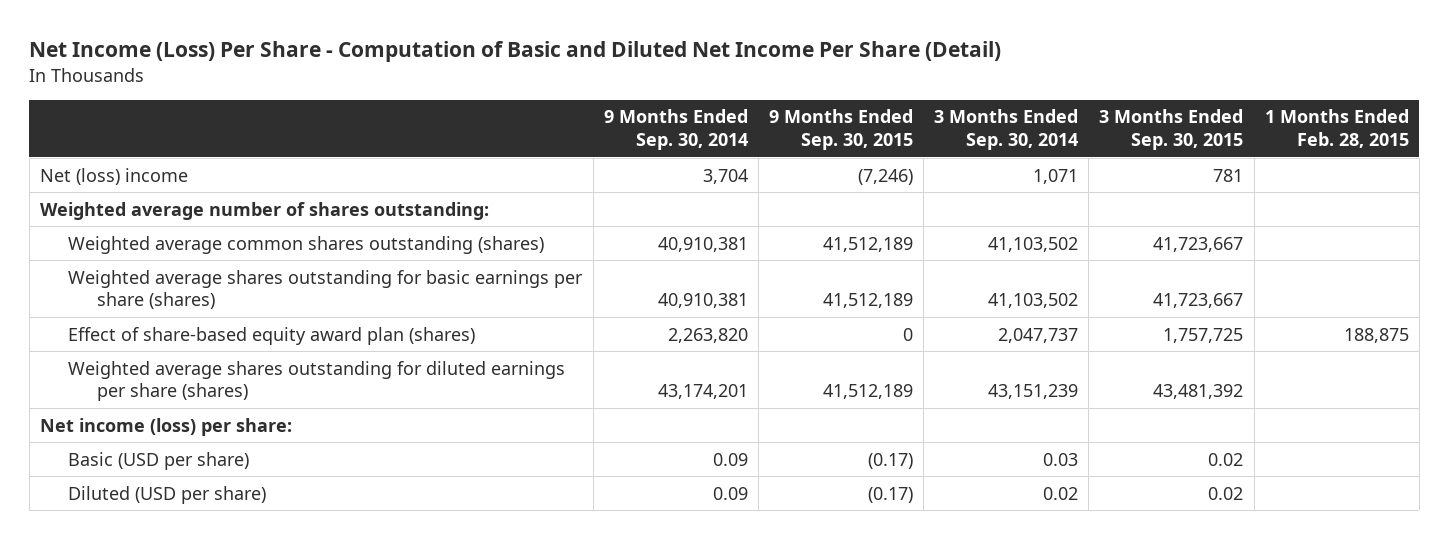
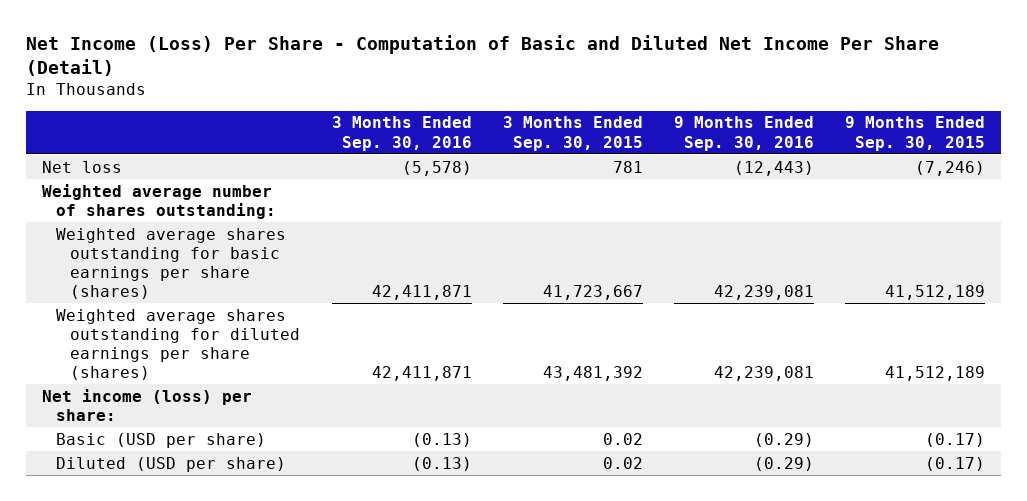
- | 9 Months Ended Sep. 30, 2014 | 9 Months Ended Sep. 30, 2015 | 3 Months Ended Sep. 30, 2014 | 3 Months Ended Sep. 30, 2015 | 1 Months Ended Feb. 28, 2015
+ | 3 Months Ended Sep. 30, 2016 | 3 Months Ended Sep. 30, 2015 | 9 Months Ended Sep. 30, 2016 | 9 Months Ended Sep. 30, 2015
- Net (loss) income | 3,704 | (7,246) | 1,071 | 781 |
+ Net loss | (5,578) | 781 | (12,443) | (7,246)
- Weighted average common shares outstanding (shares) | 40,910,381 | 41,512,189 | 41,103,502 | 41,723,667 |
- Effect of share-based equity award plan (shares) | 2,263,820 | 0 | 2,047,737 | 1,757,725 | 188,875

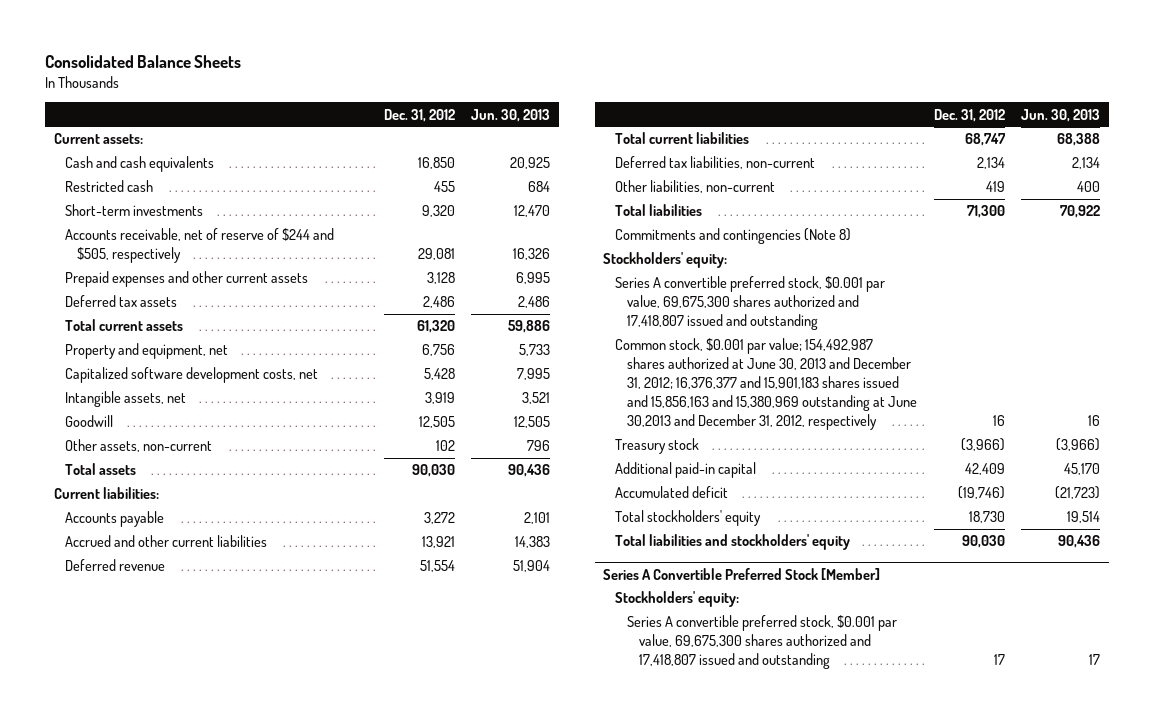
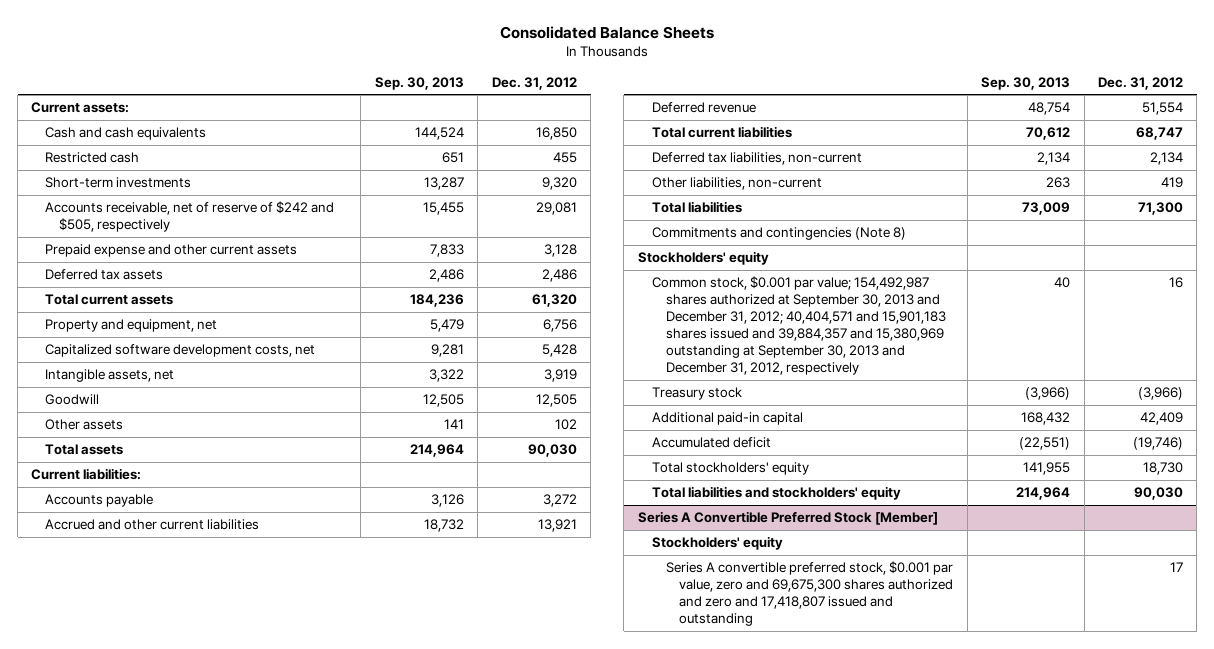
- | Dec. 31, 2012 | Jun. 30, 2013
+ | Sep. 30, 2013 | Dec. 31, 2012
- Accounts receivable, net of reserve of $244 and $505, respectively | 29,081 | 16,326
- Prepaid expenses and other current assets | 3,128 | 6,995
+ Accounts receivable, net of reserve of $242 and $505, respectively | 15,455 | 29,081
+ Prepaid expense and other current assets | 7,833 | 3,128
- Other assets, non-current | 102 | 796
+ Other assets | 141 | 102
- Stockholders' equity:
- Series A convertible preferred stock, $0.001 par value, 69,675,300 shares authorized and 17,418,807 issued and outstanding
- Common stock, $0.001 par value; 154,492,987 shares authorized at June 30, 2013 and December 31, 2012; 16,376,377 and 15,901,183 shares issued and 15,856,163 and 15,380,969 outstanding at June 30,2013 and December 31, 2012, respectively | 16 | 16
+ Stockholders' equity
+ Common stock, $0.001 par value; 154,492,987 shares authorized at September 30, 2013 and December 31, 2012; 40,404,571 and 15,901,183 shares issued and 39,884,357 and 15,380,969 outstanding at September 30, 2013 and December 31, 2012, respectively | 40 | 16
@ Series A Convertible Preferred Stock [Member]
- Stockholders' equity:
- Series A convertible preferred stock, $0.001 par value, 69,675,300 shares authorized and 17,418,807 issued and outstanding | 17 | 17
+ Stockholders' equity
+ Series A convertible preferred stock, $0.001 par value, zero and 69,675,300 shares authorized and zero and 17,418,807 issued and outstanding | | 17

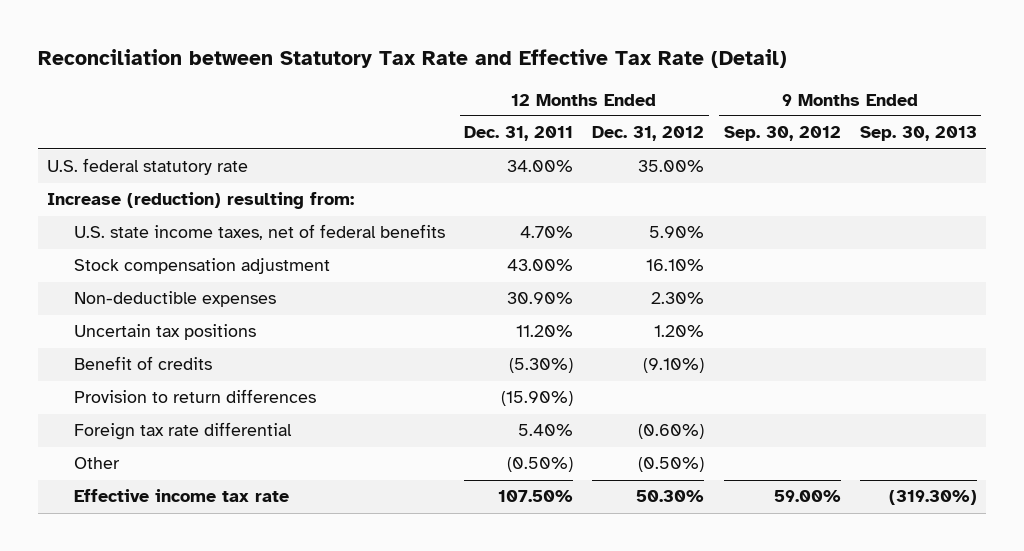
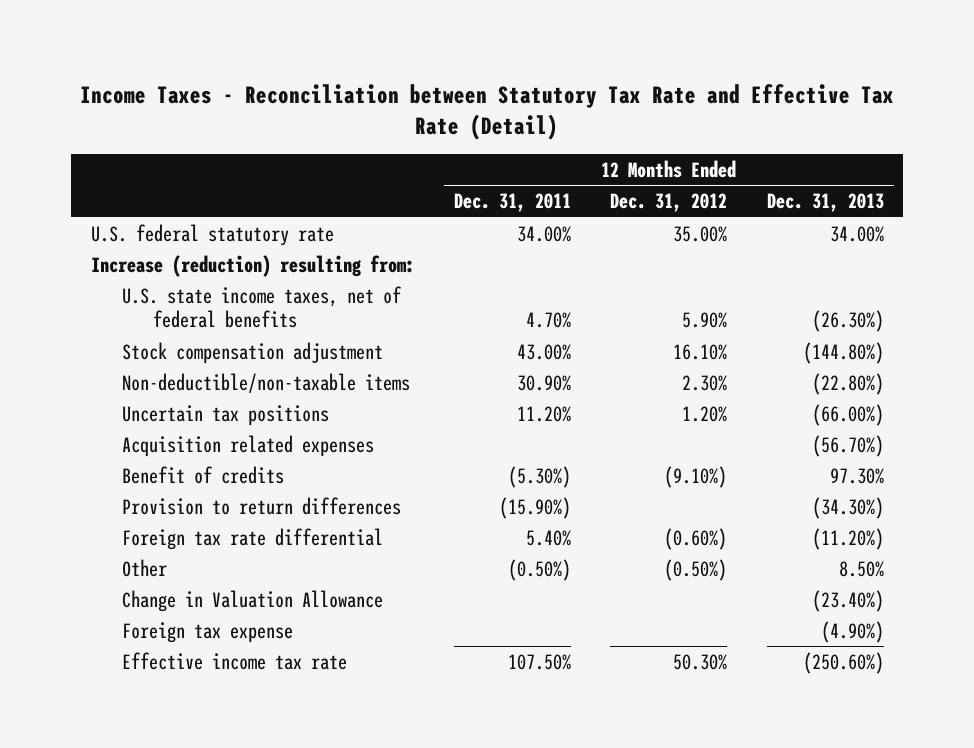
- Reconciliation between Statutory Tax Rate and Effective Tax Rate (Detail)
+ Income Taxes - Reconciliation between Statutory Tax Rate and Effective Tax Rate (Detail)
- | 12 Months Ended Dec. 31, 2011 | 12 Months Ended Dec. 31, 2012 | 9 Months Ended Sep. 30, 2012 | 9 Months Ended Sep. 30, 2013
+ | 12 Months Ended Dec. 31, 2011 | 12 Months Ended Dec. 31, 2012 | 12 Months Ended Dec. 31, 2013
- Non-deductible expenses | 30.90% | 2.30% | |
+ Non-deductible/non-taxable items | 30.90% | 2.30% | (22.80%)
+ Acquisition related expenses | | | (56.70%)
+ Change in Valuation Allowance | | | (23.40%)
+ Foreign tax expense | | | (4.90%)

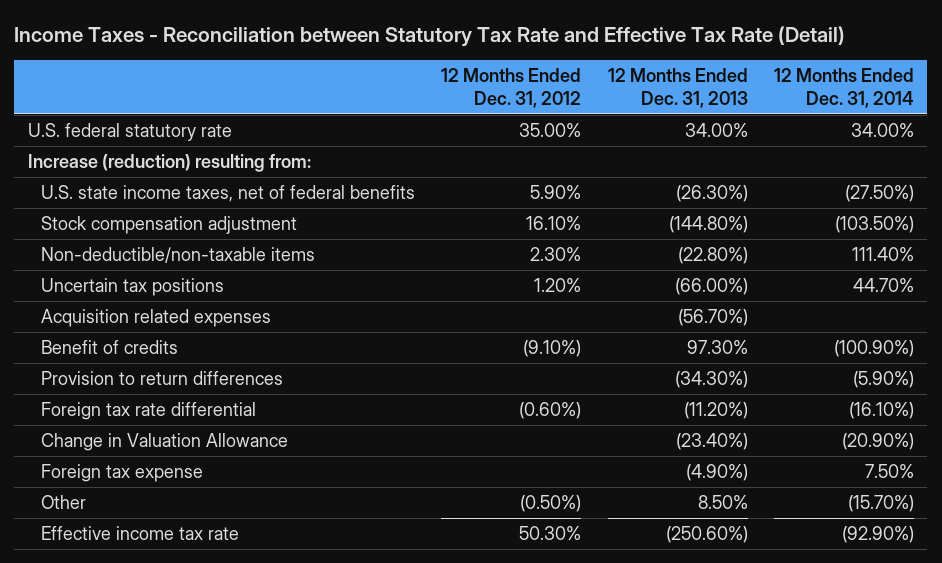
- | 12 Months Ended Dec. 31, 2011 | 12 Months Ended Dec. 31, 2012 | 12 Months Ended Dec. 31, 2013
+ | 12 Months Ended Dec. 31, 2012 | 12 Months Ended Dec. 31, 2013 | 12 Months Ended Dec. 31, 2014
moved down: Other | (0.50%) | 8.50% | (15.70%)

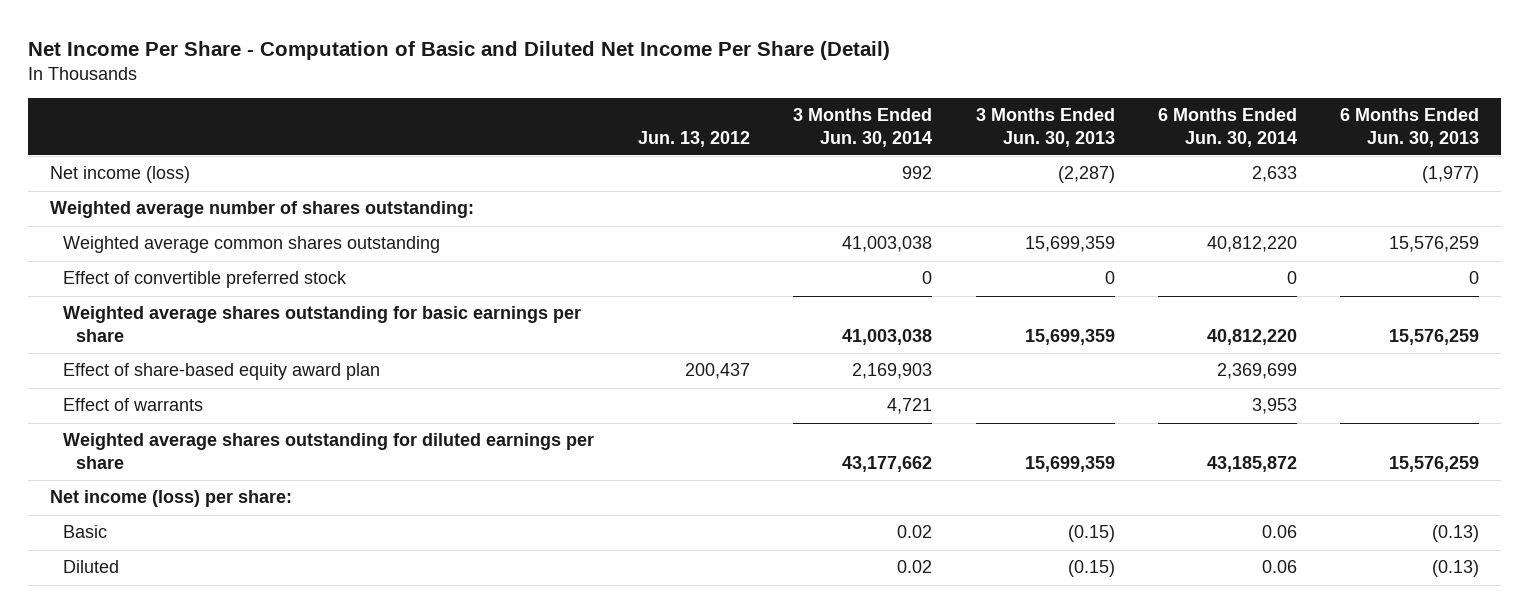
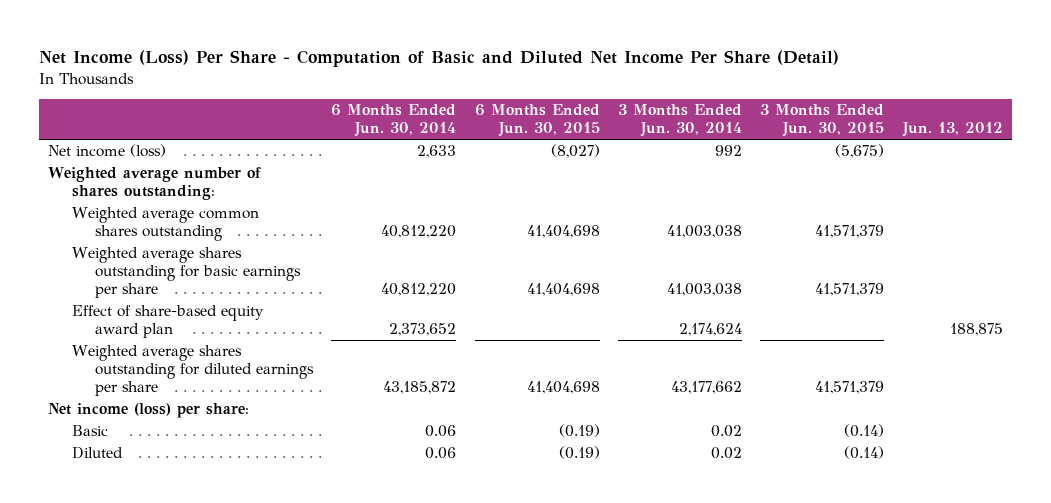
- Net Income Per Share - Computation of Basic and Diluted Net Income Per Share (Detail)
+ Net Income (Loss) Per Share - Computation of Basic and Diluted Net Income Per Share (Detail)
- | Jun. 13, 2012 | 3 Months Ended Jun. 30, 2014 | 3 Months Ended Jun. 30, 2013 | 6 Months Ended Jun. 30, 2014 | 6 Months Ended Jun. 30, 2013
+ | 6 Months Ended Jun. 30, 2014 | 6 Months Ended Jun. 30, 2015 | 3 Months Ended Jun. 30, 2014 | 3 Months Ended Jun. 30, 2015 | Jun. 13, 2012
- Effect of convertible preferred stock | | 0 | 0 | 0 | 0
- Effect of share-based equity award plan | 200,437 | 2,169,903 | | 2,369,699 |
- Effect of warrants | | 4,721 | | 3,953 |
+ Effect of share-based equity award plan | 2,373,652 | | 2,174,624 | | 188,875

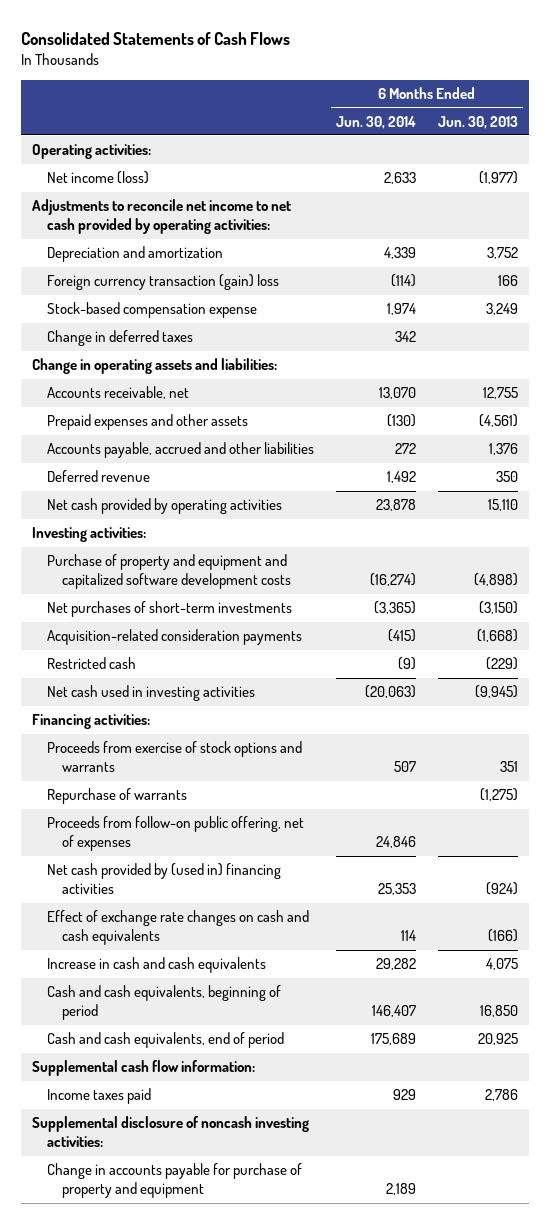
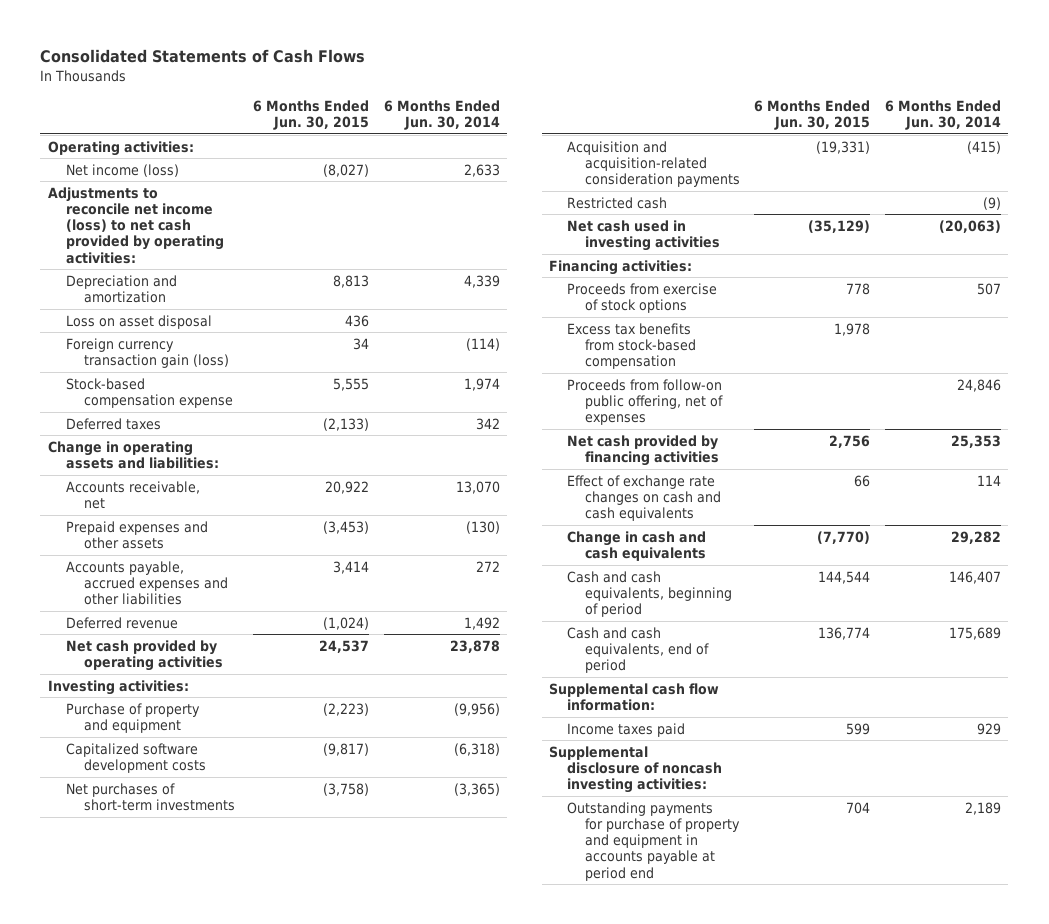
- | 6 Months Ended Jun. 30, 2014 | 6 Months Ended Jun. 30, 2013
+ | 6 Months Ended Jun. 30, 2015 | 6 Months Ended Jun. 30, 2014
- Adjustments to reconcile net income to net cash provided by operating activities:
+ Adjustments to reconcile net income (loss) to net cash provided by operating activities:
- Foreign currency transaction (gain) loss | (114) | 166
+ Loss on asset disposal | 436 |
+ Foreign currency transaction gain (loss) | 34 | (114)
- Change in deferred taxes | 342 |
+ Deferred taxes | (2,133) | 342
- Accounts payable, accrued and other liabilities | 272 | 1,376
+ Accounts payable, accrued expenses and other liabilities | 3,414 | 272
- Purchase of property and equipment and capitalized software development costs | (16,274) | (4,898)
+ Purchase of property and equipment | (2,223) | (9,956)
+ Capitalized software development costs | (9,817) | (6,318)
- Acquisition-related consideration payments | (415) | (1,668)
+ Acquisition and acquisition-related consideration payments | (19,331) | (415)
- Proceeds from exercise of stock options and warrants | 507 | 351
- Repurchase of warrants | | (1,275)
+ Proceeds from exercise of stock options | 778 | 507
+ Excess tax benefits from stock-based compensation | 1,978 |
- Net cash provided by (used in) financing activities | 25,353 | (924)
+ Net cash provided by financing activities | 2,756 | 25,353
- Increase in cash and cash equivalents | 29,282 | 4,075
+ Change in cash and cash equivalents | (7,770) | 29,282
- Change in accounts payable for purchase of property and equipment | 2,189 |
+ Outstanding payments for purchase of property and equipment in accounts payable at period end | 704 | 2,189

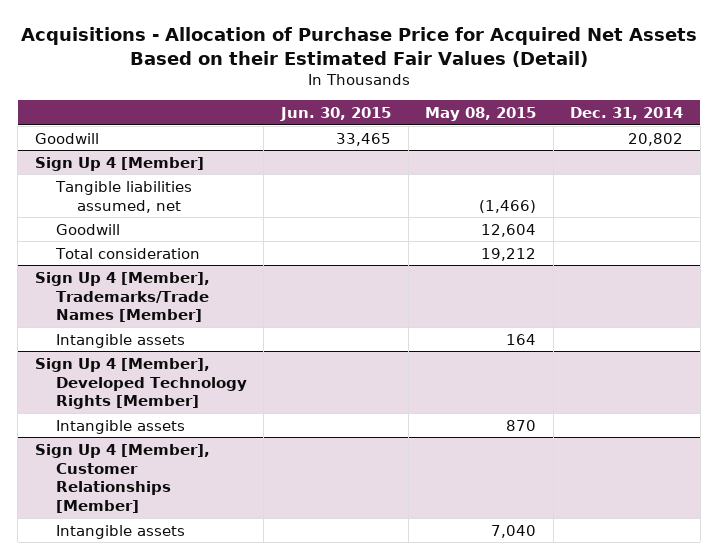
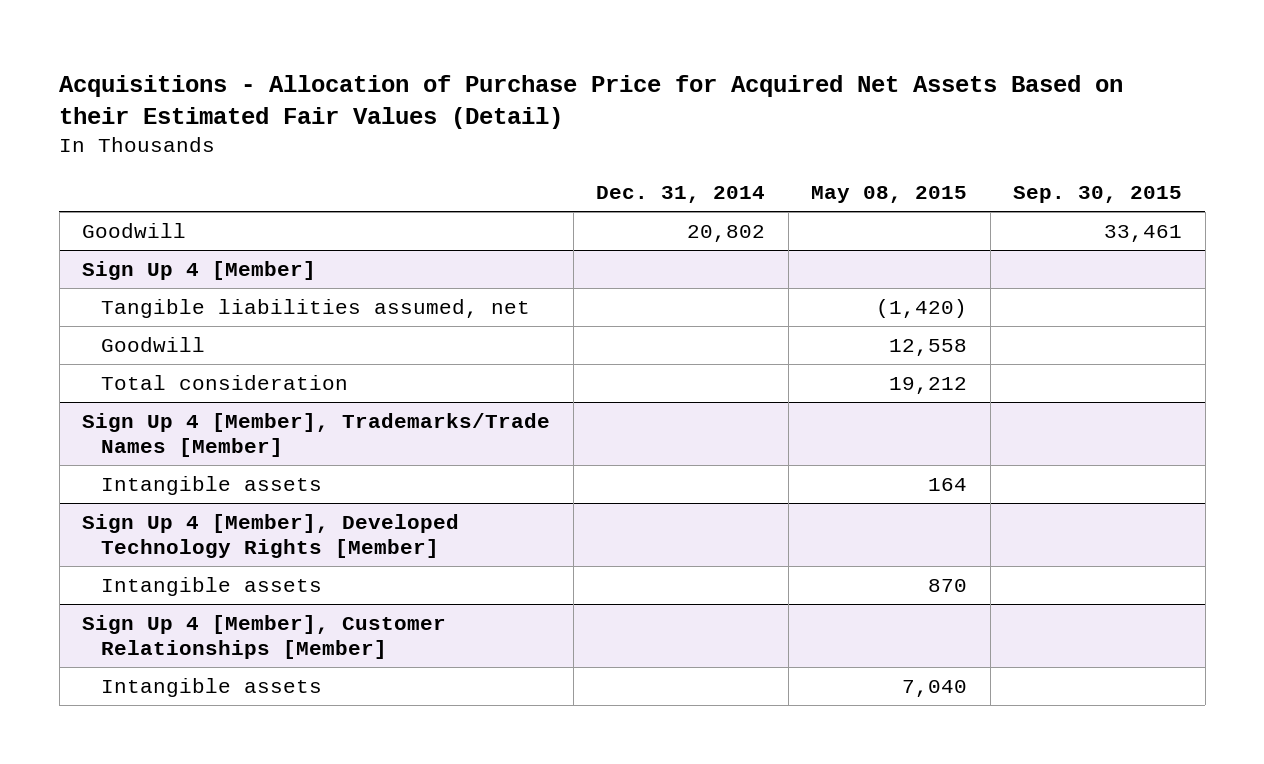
- | Jun. 30, 2015 | May 08, 2015 | Dec. 31, 2014
+ | Dec. 31, 2014 | May 08, 2015 | Sep. 30, 2015
@ Sign Up 4 [Member]
- Tangible liabilities assumed, net | | (1,466) |
- Goodwill | | 12,604 |
+ Tangible liabilities assumed, net | | (1,420) |
+ Goodwill | | 12,558 |

